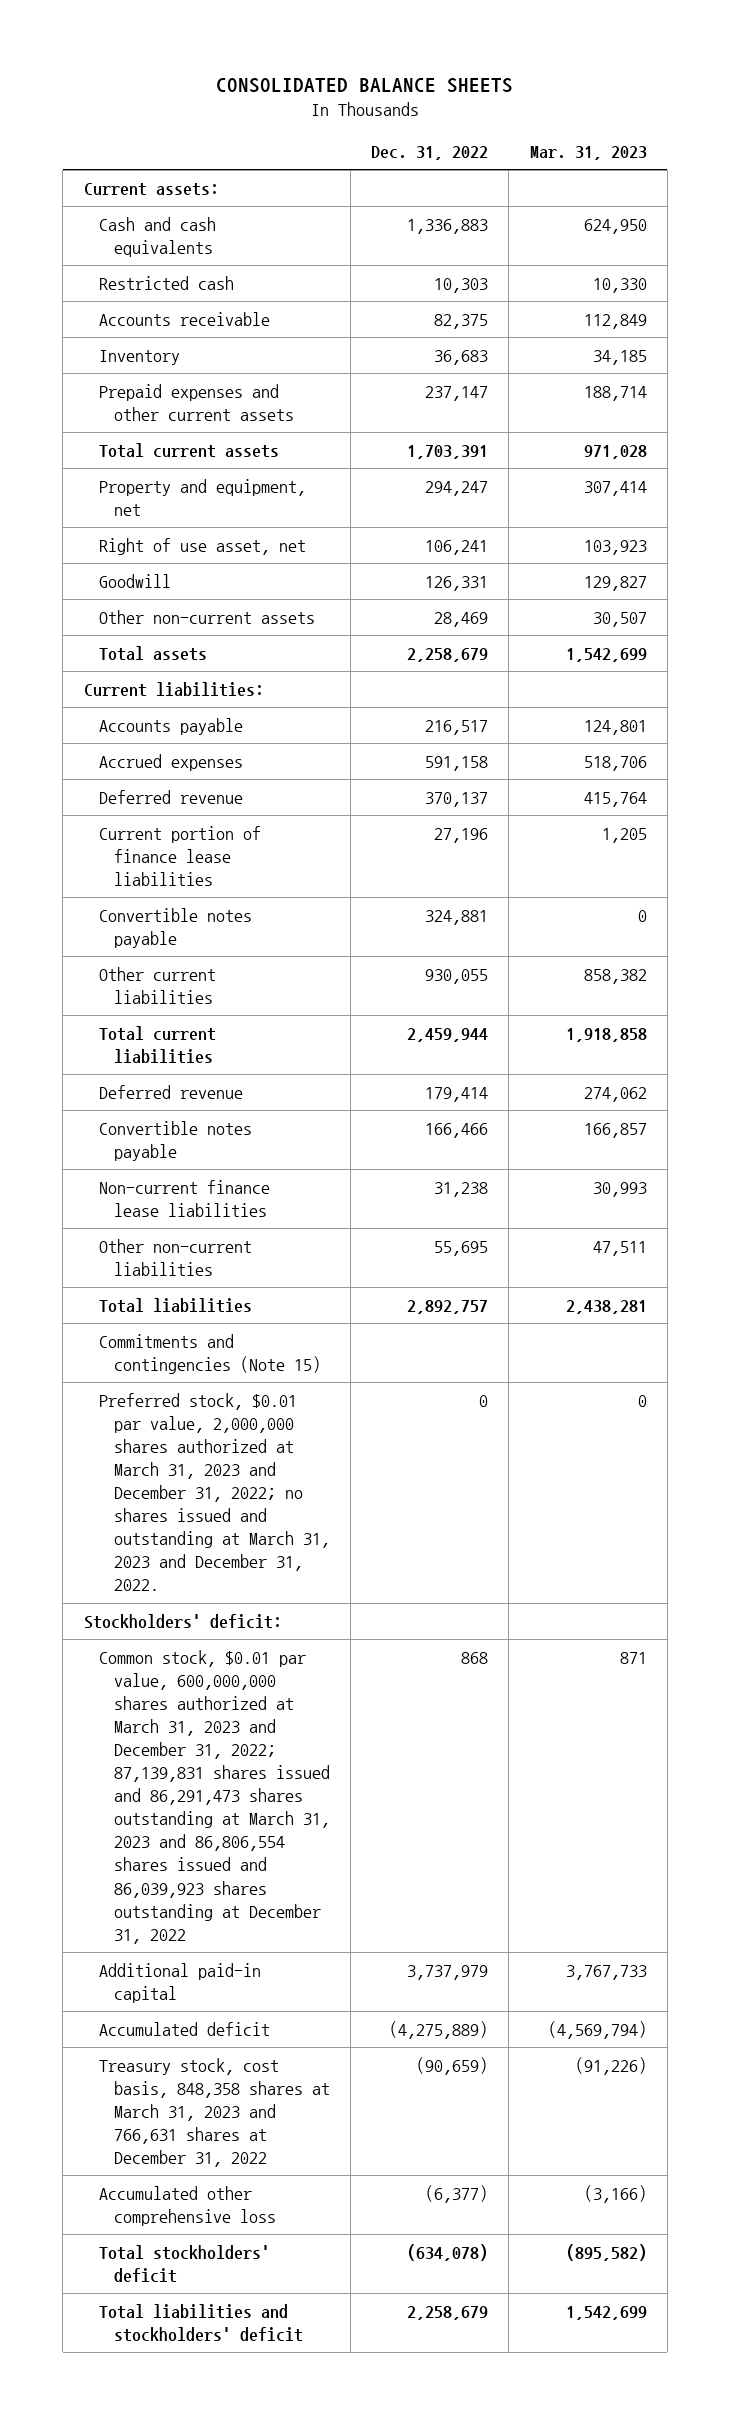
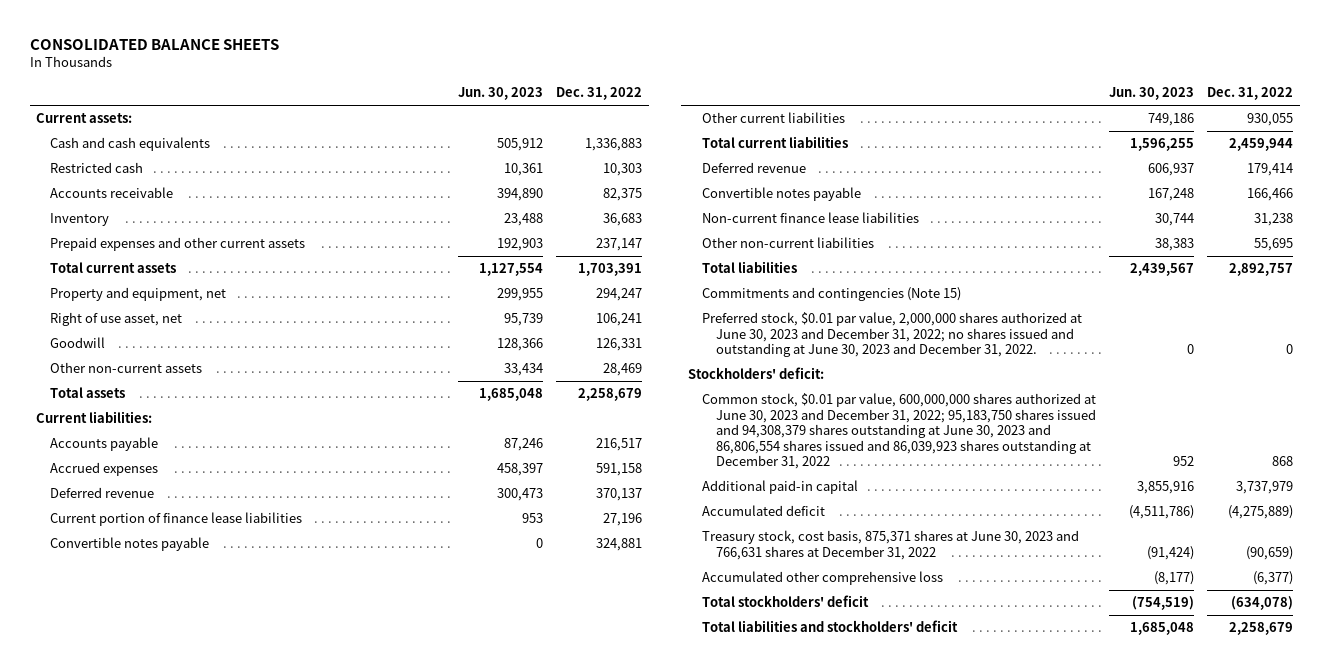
- | Dec. 31, 2022 | Mar. 31, 2023
+ | Jun. 30, 2023 | Dec. 31, 2022
- Preferred stock, $0.01 par value, 2,000,000 shares authorized at March 31, 2023 and December 31, 2022; no shares issued and outstanding at March 31, 2023 and December 31, 2022. | 0 | 0
+ Preferred stock, $0.01 par value, 2,000,000 shares authorized at June 30, 2023 and December 31, 2022; no shares issued and outstanding at June 30, 2023 and December 31, 2022. | 0 | 0
- Common stock, $0.01 par value, 600,000,000 shares authorized at March 31, 2023 and December 31, 2022; 87,139,831 shares issued and 86,291,473 shares outstanding at March 31, 2023 and 86,806,554 shares issued and 86,039,923 shares outstanding at December 31, 2022 | 868 | 871
+ Common stock, $0.01 par value, 600,000,000 shares authorized at June 30, 2023 and December 31, 2022; 95,183,750 shares issued and 94,308,379 shares outstanding at June 30, 2023 and 86,806,554 shares issued and 86,039,923 shares outstanding at December 31, 2022 | 952 | 868
- Treasury stock, cost basis, 848,358 shares at March 31, 2023 and 766,631 shares at December 31, 2022 | (90,659) | (91,226)
+ Treasury stock, cost basis, 875,371 shares at June 30, 2023 and 766,631 shares at December 31, 2022 | (91,424) | (90,659)

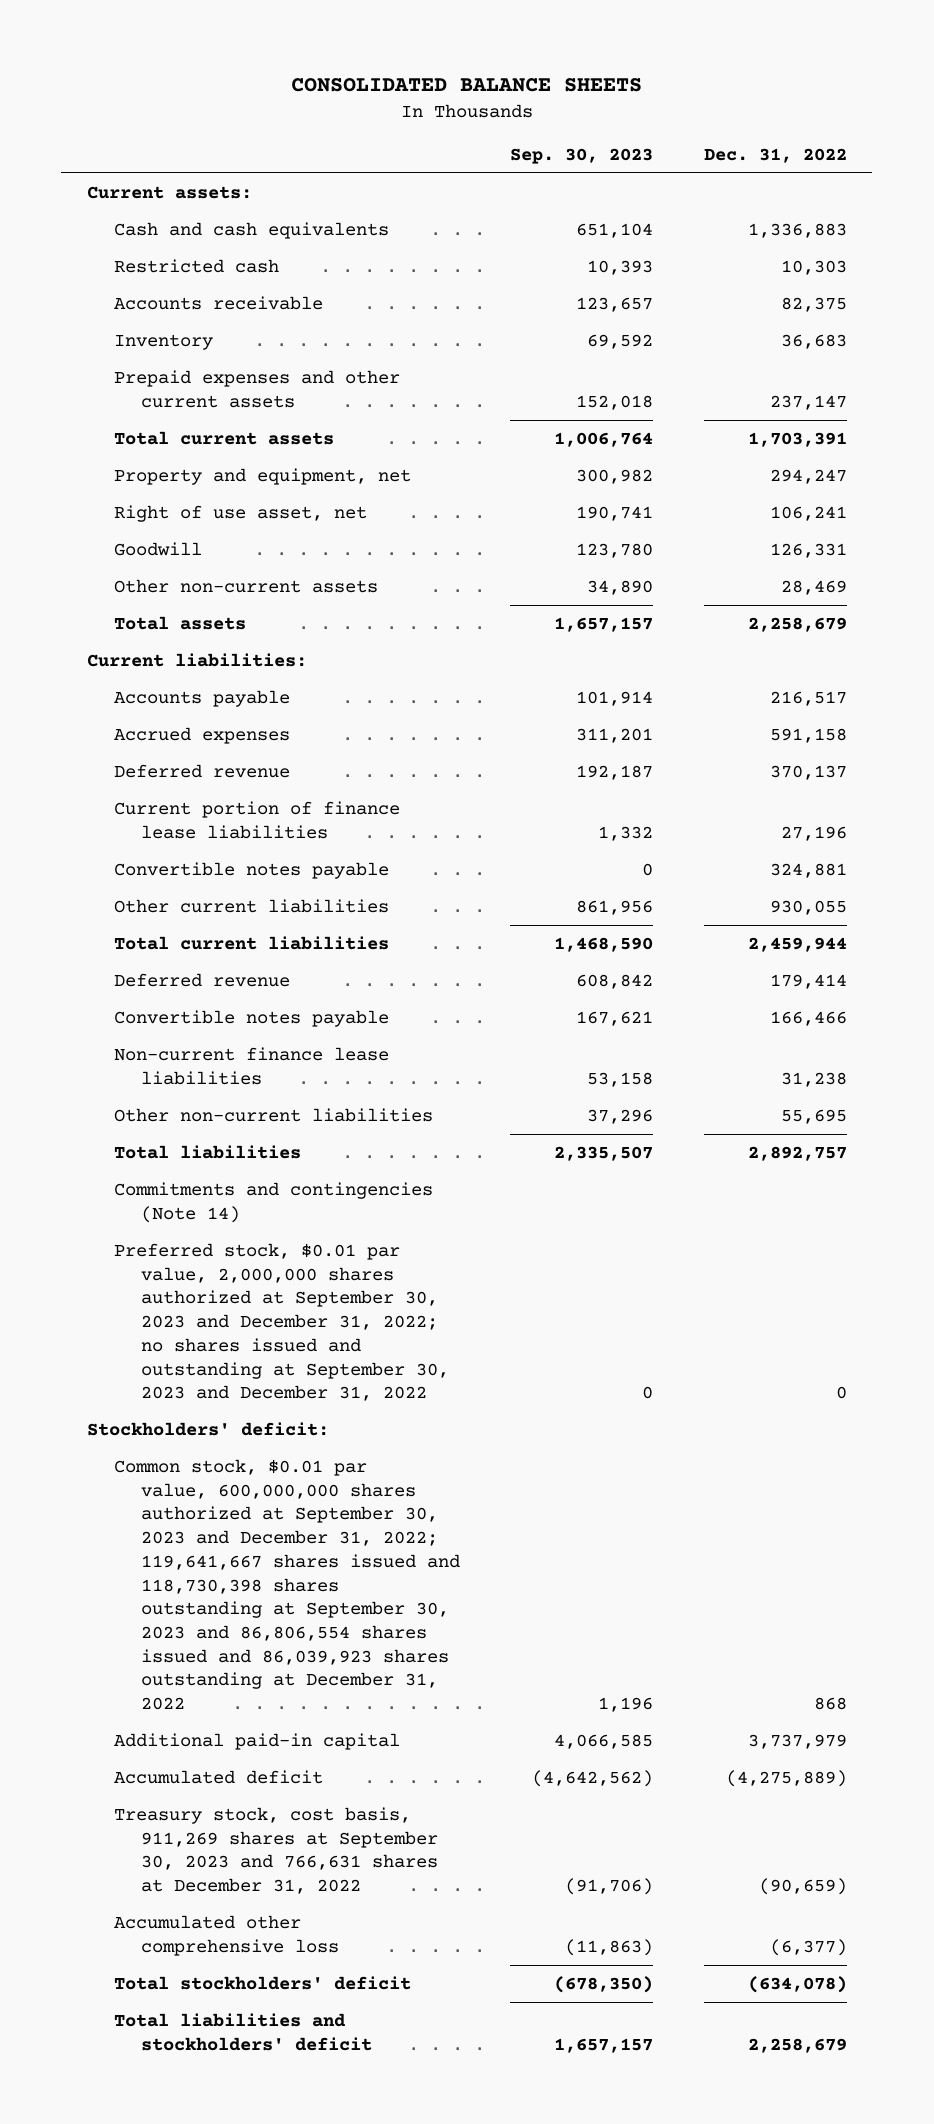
- | Jun. 30, 2023 | Dec. 31, 2022
+ | Sep. 30, 2023 | Dec. 31, 2022
- Commitments and contingencies (Note 15)
- Preferred stock, $0.01 par value, 2,000,000 shares authorized at June 30, 2023 and December 31, 2022; no shares issued and outstanding at June 30, 2023 and December 31, 2022. | 0 | 0
+ Commitments and contingencies (Note 14)
+ Preferred stock, $0.01 par value, 2,000,000 shares authorized at September 30, 2023 and December 31, 2022; no shares issued and outstanding at September 30, 2023 and December 31, 2022 | 0 | 0
- Common stock, $0.01 par value, 600,000,000 shares authorized at June 30, 2023 and December 31, 2022; 95,183,750 shares issued and 94,308,379 shares outstanding at June 30, 2023 and 86,806,554 shares issued and 86,039,923 shares outstanding at December 31, 2022 | 952 | 868
+ Common stock, $0.01 par value, 600,000,000 shares authorized at September 30, 2023 and December 31, 2022; 119,641,667 shares issued and 118,730,398 shares outstanding at September 30, 2023 and 86,806,554 shares issued and 86,039,923 shares outstanding at December 31, 2022 | 1,196 | 868
- Treasury stock, cost basis, 875,371 shares at June 30, 2023 and 766,631 shares at December 31, 2022 | (91,424) | (90,659)
+ Treasury stock, cost basis, 911,269 shares at September 30, 2023 and 766,631 shares at December 31, 2022 | (91,706) | (90,659)

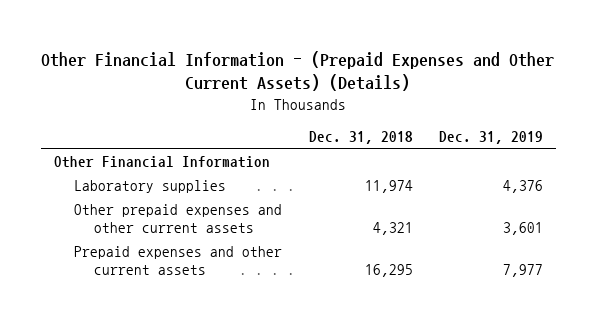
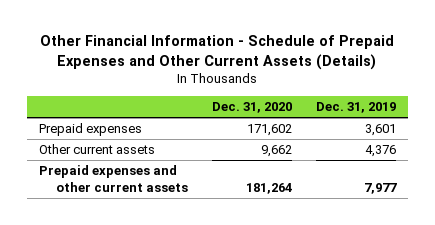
- Other Financial Information - (Prepaid Expenses and Other Current Assets) (Details)
+ Other Financial Information - Schedule of Prepaid Expenses and Other Current Assets (Details)
- | Dec. 31, 2018 | Dec. 31, 2019
+ | Dec. 31, 2020 | Dec. 31, 2019
- Other Financial Information
- Laboratory supplies | 11,974 | 4,376
- Other prepaid expenses and other current assets | 4,321 | 3,601
+ Prepaid expenses | 171,602 | 3,601
+ Other current assets | 9,662 | 4,376

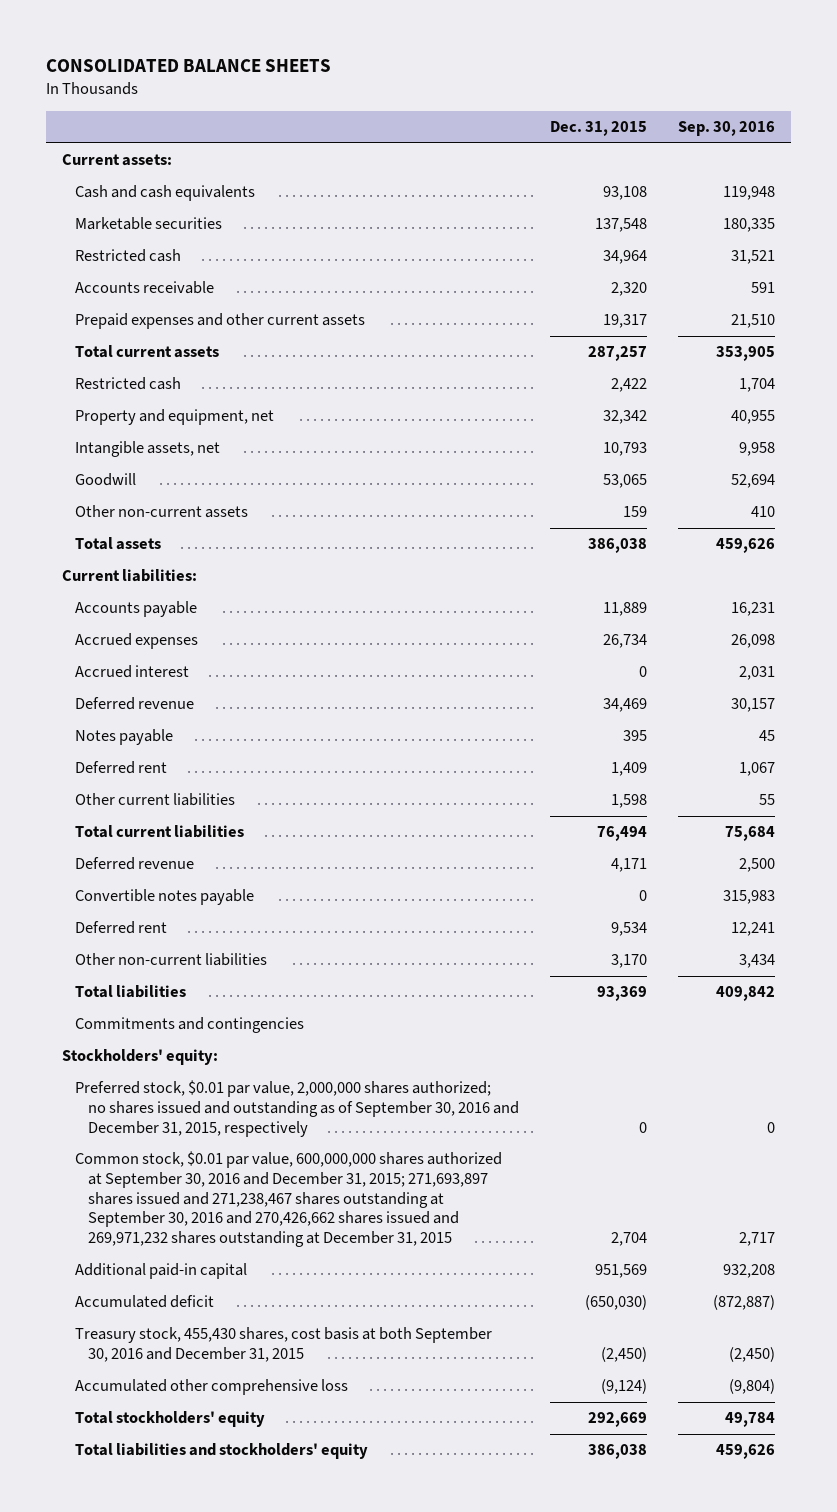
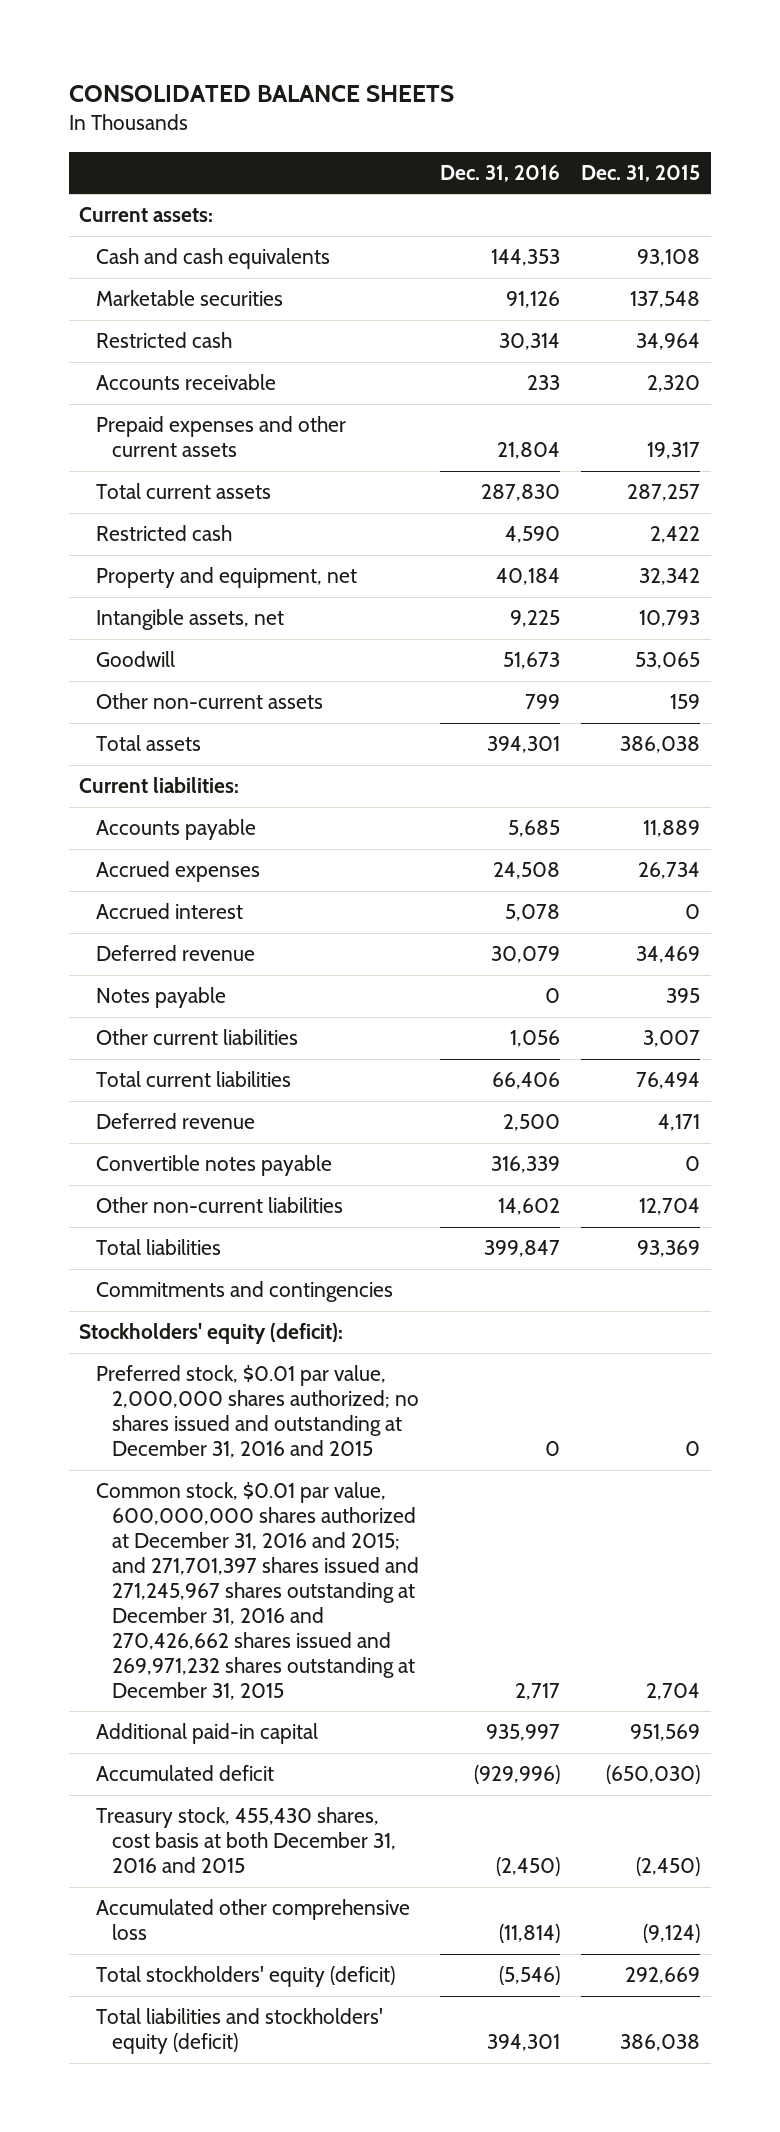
- | Dec. 31, 2015 | Sep. 30, 2016
+ | Dec. 31, 2016 | Dec. 31, 2015
- Deferred rent | 1,409 | 1,067
- Other current liabilities | 1,598 | 55
+ Other current liabilities | 1,056 | 3,007
- Deferred rent | 9,534 | 12,241
- Other non-current liabilities | 3,170 | 3,434
+ Other non-current liabilities | 14,602 | 12,704
- Stockholders' equity:
- Preferred stock, $0.01 par value, 2,000,000 shares authorized; no shares issued and outstanding as of September 30, 2016 and December 31, 2015, respectively | 0 | 0
- Common stock, $0.01 par value, 600,000,000 shares authorized at September 30, 2016 and December 31, 2015; 271,693,897 shares issued and 271,238,467 shares outstanding at September 30, 2016 and 270,426,662 shares issued and 269,971,232 shares outstanding at December 31, 2015 | 2,704 | 2,717
+ Stockholders' equity (deficit):
+ Preferred stock, $0.01 par value, 2,000,000 shares authorized; no shares issued and outstanding at December 31, 2016 and 2015 | 0 | 0
+ Common stock, $0.01 par value, 600,000,000 shares authorized at December 31, 2016 and 2015; and 271,701,397 shares issued and 271,245,967 shares outstanding at December 31, 2016 and 270,426,662 shares issued and 269,971,232 shares outstanding at December 31, 2015 | 2,717 | 2,704
- Treasury stock, 455,430 shares, cost basis at both September 30, 2016 and December 31, 2015 | (2,450) | (2,450)
+ Treasury stock, 455,430 shares, cost basis at both December 31, 2016 and 2015 | (2,450) | (2,450)
- Total stockholders' equity | 292,669 | 49,784
- Total liabilities and stockholders' equity | 386,038 | 459,626
+ Total stockholders' equity (deficit) | (5,546) | 292,669
+ Total liabilities and stockholders' equity (deficit) | 394,301 | 386,038

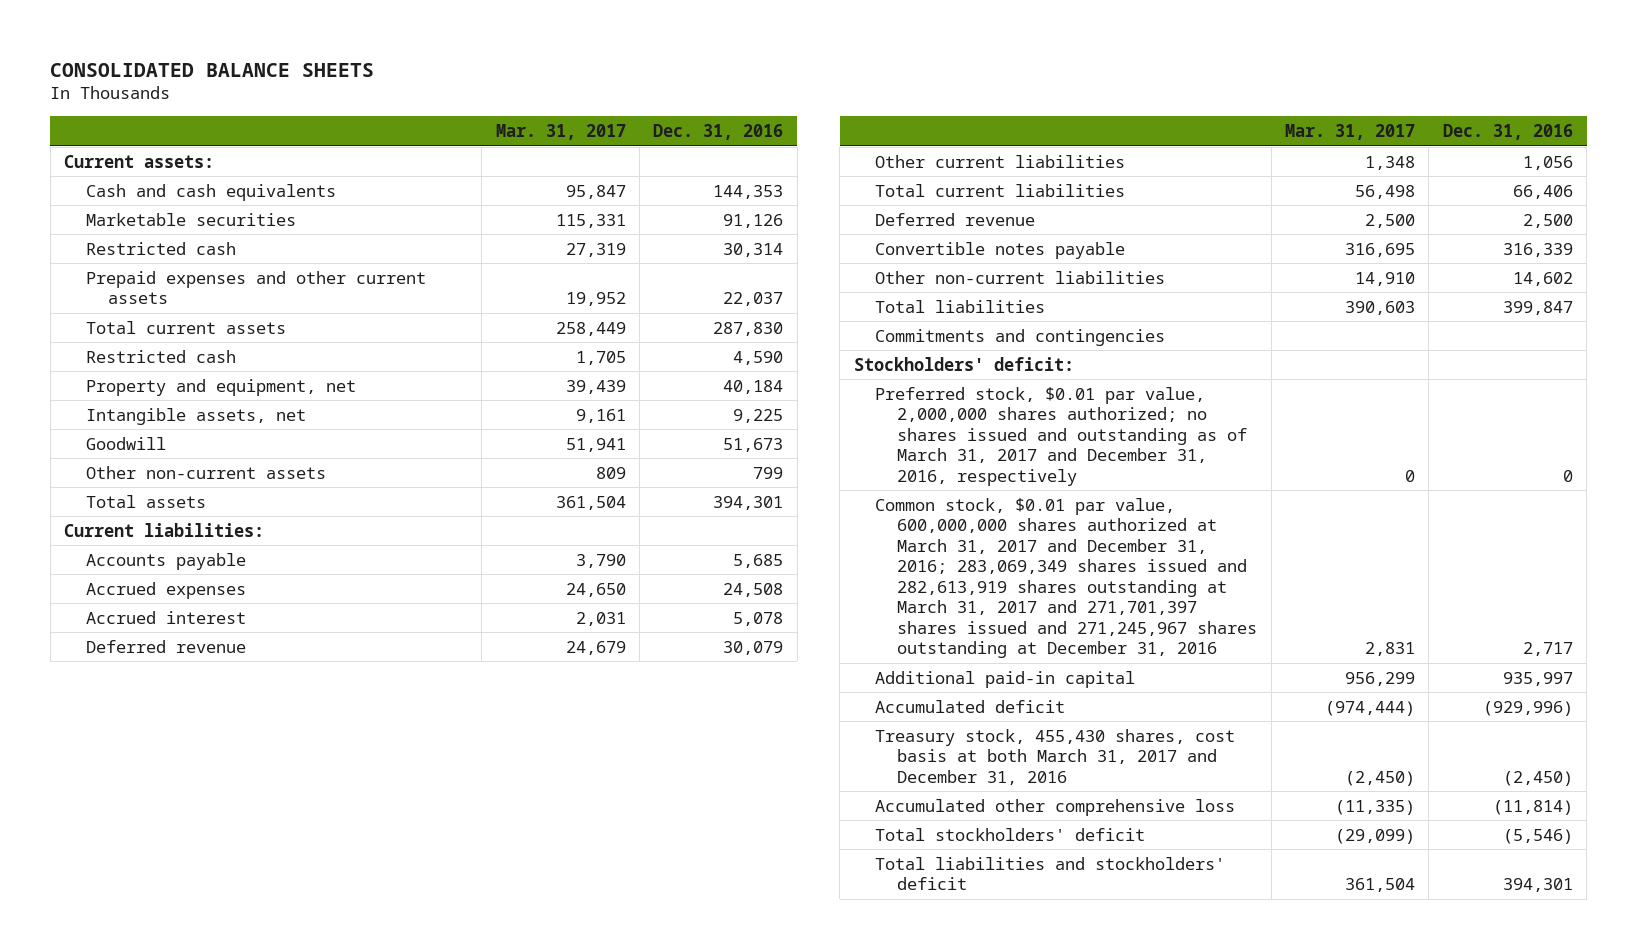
- | Dec. 31, 2016 | Dec. 31, 2015
+ | Mar. 31, 2017 | Dec. 31, 2016
- Accounts receivable | 233 | 2,320
- Prepaid expenses and other current assets | 21,804 | 19,317
+ Prepaid expenses and other current assets | 19,952 | 22,037
- Notes payable | 0 | 395
- Stockholders' equity (deficit):
- Preferred stock, $0.01 par value, 2,000,000 shares authorized; no shares issued and outstanding at December 31, 2016 and 2015 | 0 | 0
- Common stock, $0.01 par value, 600,000,000 shares authorized at December 31, 2016 and 2015; and 271,701,397 shares issued and 271,245,967 shares outstanding at December 31, 2016 and 270,426,662 shares issued and 269,971,232 shares outstanding at December 31, 2015 | 2,717 | 2,704
+ Stockholders' deficit:
+ Preferred stock, $0.01 par value, 2,000,000 shares authorized; no shares issued and outstanding as of March 31, 2017 and December 31, 2016, respectively | 0 | 0
+ Common stock, $0.01 par value, 600,000,000 shares authorized at March 31, 2017 and December 31, 2016; 283,069,349 shares issued and 282,613,919 shares outstanding at March 31, 2017 and 271,701,397 shares issued and 271,245,967 shares outstanding at December 31, 2016 | 2,831 | 2,717
- Treasury stock, 455,430 shares, cost basis at both December 31, 2016 and 2015 | (2,450) | (2,450)
+ Treasury stock, 455,430 shares, cost basis at both March 31, 2017 and December 31, 2016 | (2,450) | (2,450)
- Total stockholders' equity (deficit) | (5,546) | 292,669
- Total liabilities and stockholders' equity (deficit) | 394,301 | 386,038
+ Total stockholders' deficit | (29,099) | (5,546)
+ Total liabilities and stockholders' deficit | 361,504 | 394,301

